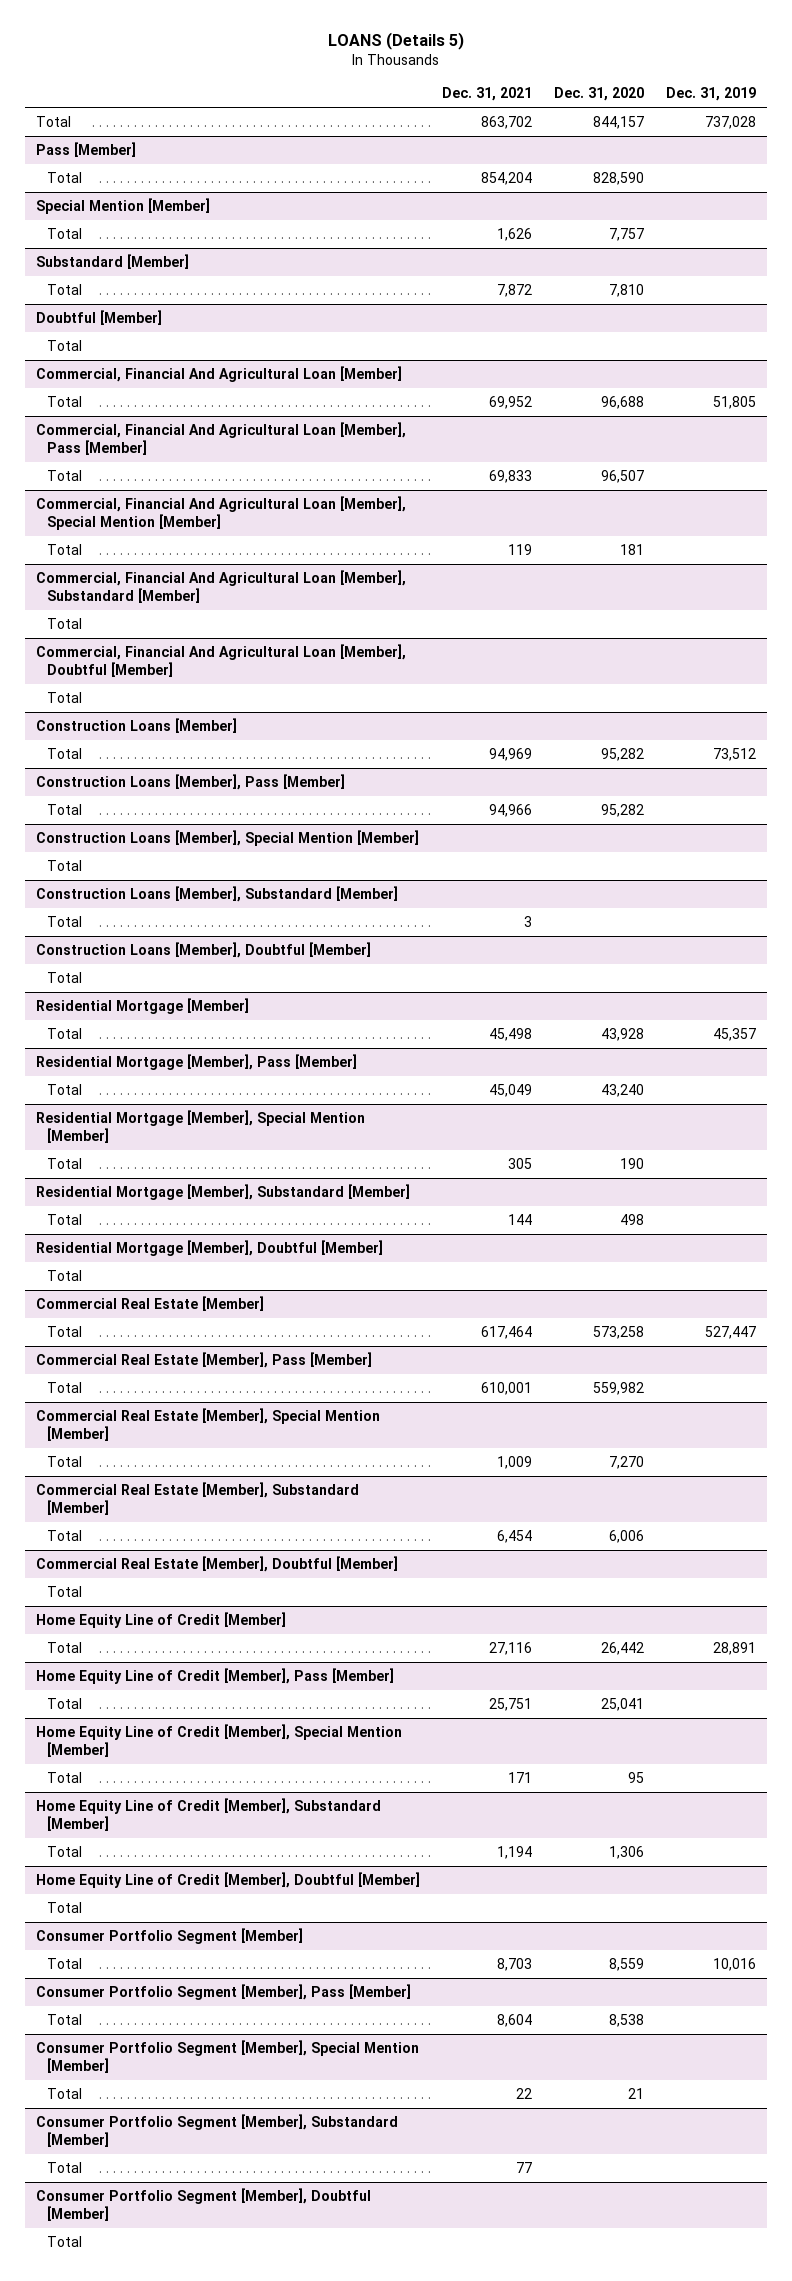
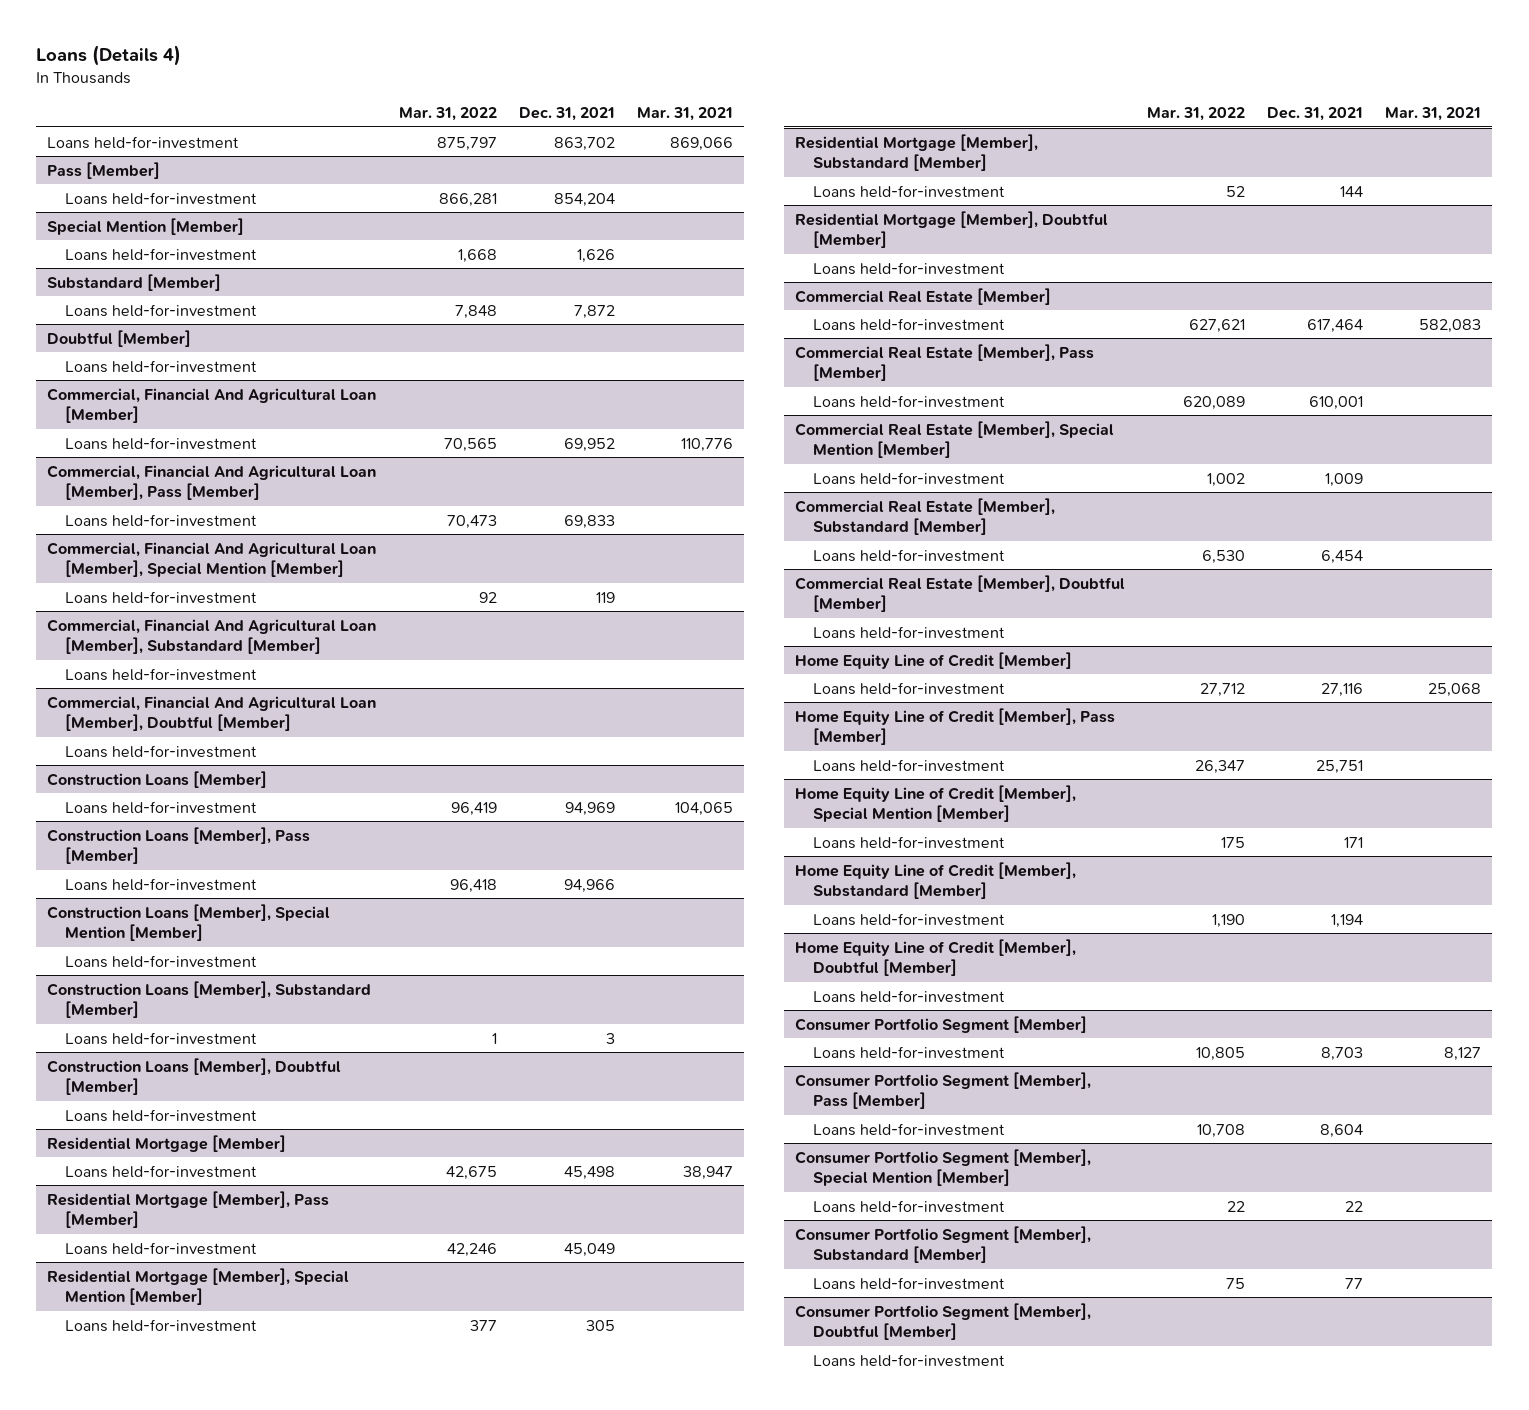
- LOANS (Details 5)
+ Loans (Details 4)
- | Dec. 31, 2021 | Dec. 31, 2020 | Dec. 31, 2019
+ | Mar. 31, 2022 | Dec. 31, 2021 | Mar. 31, 2021
- Total | 863,702 | 844,157 | 737,028
+ Loans held-for-investment | 875,797 | 863,702 | 869,066
@ Pass [Member]
- Total | 854,204 | 828,590 |
+ Loans held-for-investment | 866,281 | 854,204 |
@ Special Mention [Member]
- Total | 1,626 | 7,757 |
+ Loans held-for-investment | 1,668 | 1,626 |
@ Substandard [Member]
- Total | 7,872 | 7,810 |
+ Loans held-for-investment | 7,848 | 7,872 |
@ Doubtful [Member]
- Total
+ Loans held-for-investment
@ Commercial, Financial And Agricultural Loan [Member]
- Total | 69,952 | 96,688 | 51,805
+ Loans held-for-investment | 70,565 | 69,952 | 110,776
@ Commercial, Financial And Agricultural Loan [Member], Pass [Member]
- Total | 69,833 | 96,507 |
+ Loans held-for-investment | 70,473 | 69,833 |
@ Commercial, Financial And Agricultural Loan [Member], Special Mention [Member]
- Total | 119 | 181 |
+ Loans held-for-investment | 92 | 119 |
@ Commercial, Financial And Agricultural Loan [Member], Substandard [Member]
- Total
+ Loans held-for-investment
@ Commercial, Financial And Agricultural Loan [Member], Doubtful [Member]
- Total
+ Loans held-for-investment
@ Construction Loans [Member]
- Total | 94,969 | 95,282 | 73,512
+ Loans held-for-investment | 96,419 | 94,969 | 104,065
@ Construction Loans [Member], Pass [Member]
- Total | 94,966 | 95,282 |
+ Loans held-for-investment | 96,418 | 94,966 |
@ Construction Loans [Member], Special Mention [Member]
- Total
+ Loans held-for-investment
@ Construction Loans [Member], Substandard [Member]
- Total | 3 | |
+ Loans held-for-investment | 1 | 3 |
@ Construction Loans [Member], Doubtful [Member]
- Total
+ Loans held-for-investment
@ Residential Mortgage [Member]
- Total | 45,498 | 43,928 | 45,357
+ Loans held-for-investment | 42,675 | 45,498 | 38,947
@ Residential Mortgage [Member], Pass [Member]
- Total | 45,049 | 43,240 |
+ Loans held-for-investment | 42,246 | 45,049 |
@ Residential Mortgage [Member], Special Mention [Member]
- Total | 305 | 190 |
+ Loans held-for-investment | 377 | 305 |
@ Residential Mortgage [Member], Substandard [Member]
- Total | 144 | 498 |
+ Loans held-for-investment | 52 | 144 |
@ Residential Mortgage [Member], Doubtful [Member]
- Total
+ Loans held-for-investment
@ Commercial Real Estate [Member]
- Total | 617,464 | 573,258 | 527,447
+ Loans held-for-investment | 627,621 | 617,464 | 582,083
@ Commercial Real Estate [Member], Pass [Member]
- Total | 610,001 | 559,982 |
+ Loans held-for-investment | 620,089 | 610,001 |
@ Commercial Real Estate [Member], Special Mention [Member]
- Total | 1,009 | 7,270 |
+ Loans held-for-investment | 1,002 | 1,009 |
@ Commercial Real Estate [Member], Substandard [Member]
- Total | 6,454 | 6,006 |
+ Loans held-for-investment | 6,530 | 6,454 |
@ Commercial Real Estate [Member], Doubtful [Member]
- Total
+ Loans held-for-investment
@ Home Equity Line of Credit [Member]
- Total | 27,116 | 26,442 | 28,891
+ Loans held-for-investment | 27,712 | 27,116 | 25,068
@ Home Equity Line of Credit [Member], Pass [Member]
- Total | 25,751 | 25,041 |
+ Loans held-for-investment | 26,347 | 25,751 |
@ Home Equity Line of Credit [Member], Special Mention [Member]
- Total | 171 | 95 |
+ Loans held-for-investment | 175 | 171 |
@ Home Equity Line of Credit [Member], Substandard [Member]
- Total | 1,194 | 1,306 |
+ Loans held-for-investment | 1,190 | 1,194 |
@ Home Equity Line of Credit [Member], Doubtful [Member]
- Total
+ Loans held-for-investment
@ Consumer Portfolio Segment [Member]
- Total | 8,703 | 8,559 | 10,016
+ Loans held-for-investment | 10,805 | 8,703 | 8,127
@ Consumer Portfolio Segment [Member], Pass [Member]
- Total | 8,604 | 8,538 |
+ Loans held-for-investment | 10,708 | 8,604 |
@ Consumer Portfolio Segment [Member], Special Mention [Member]
- Total | 22 | 21 |
+ Loans held-for-investment | 22 | 22 |
@ Consumer Portfolio Segment [Member], Substandard [Member]
- Total | 77 | |
+ Loans held-for-investment | 75 | 77 |
@ Consumer Portfolio Segment [Member], Doubtful [Member]
- Total
+ Loans held-for-investment

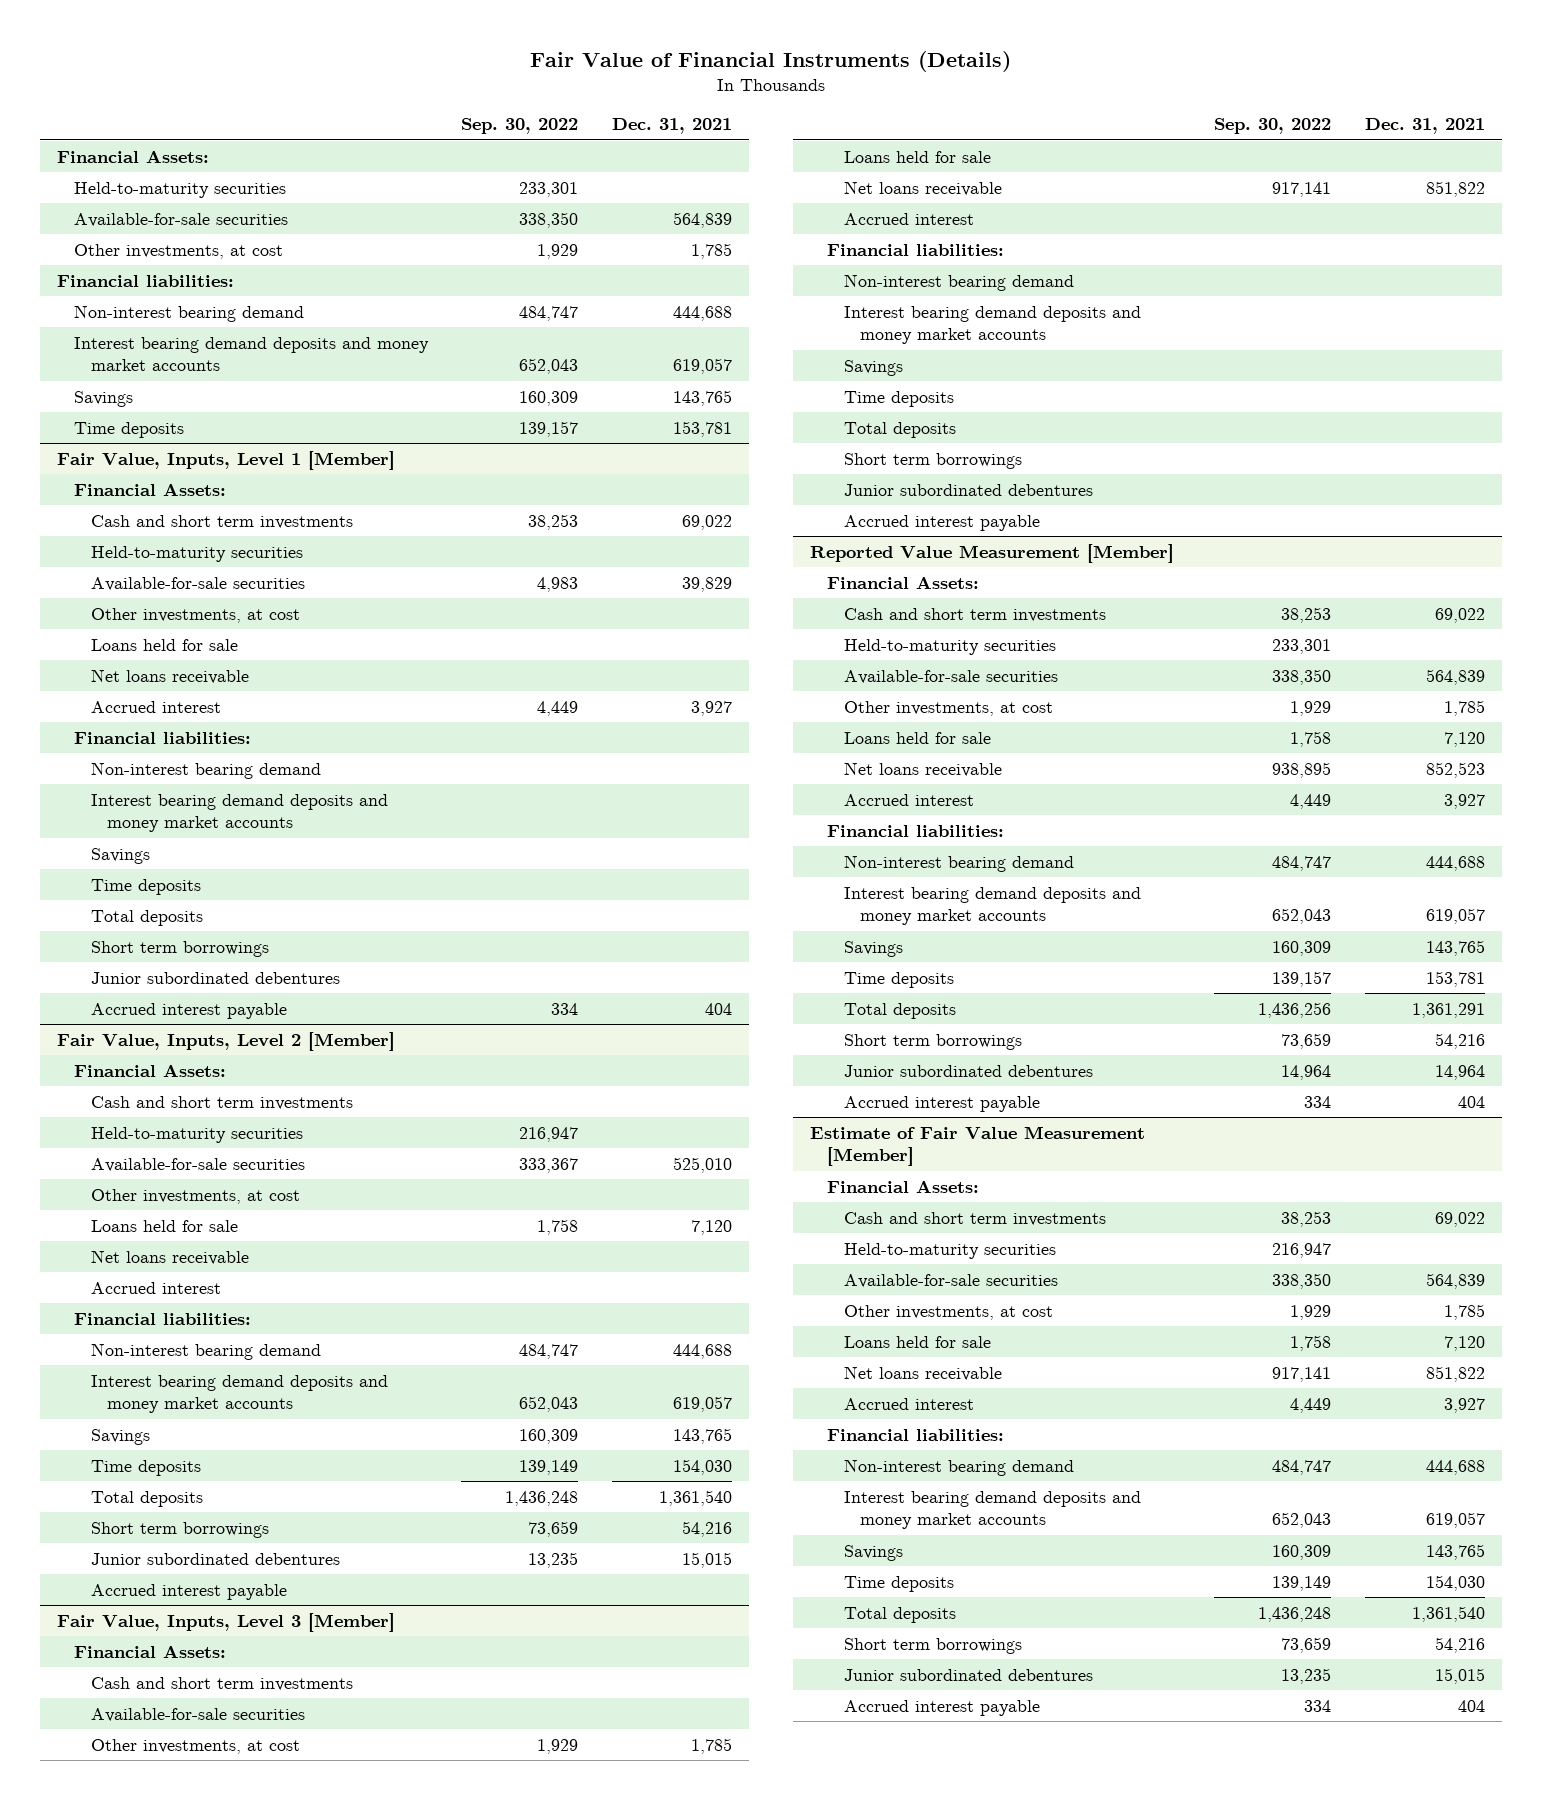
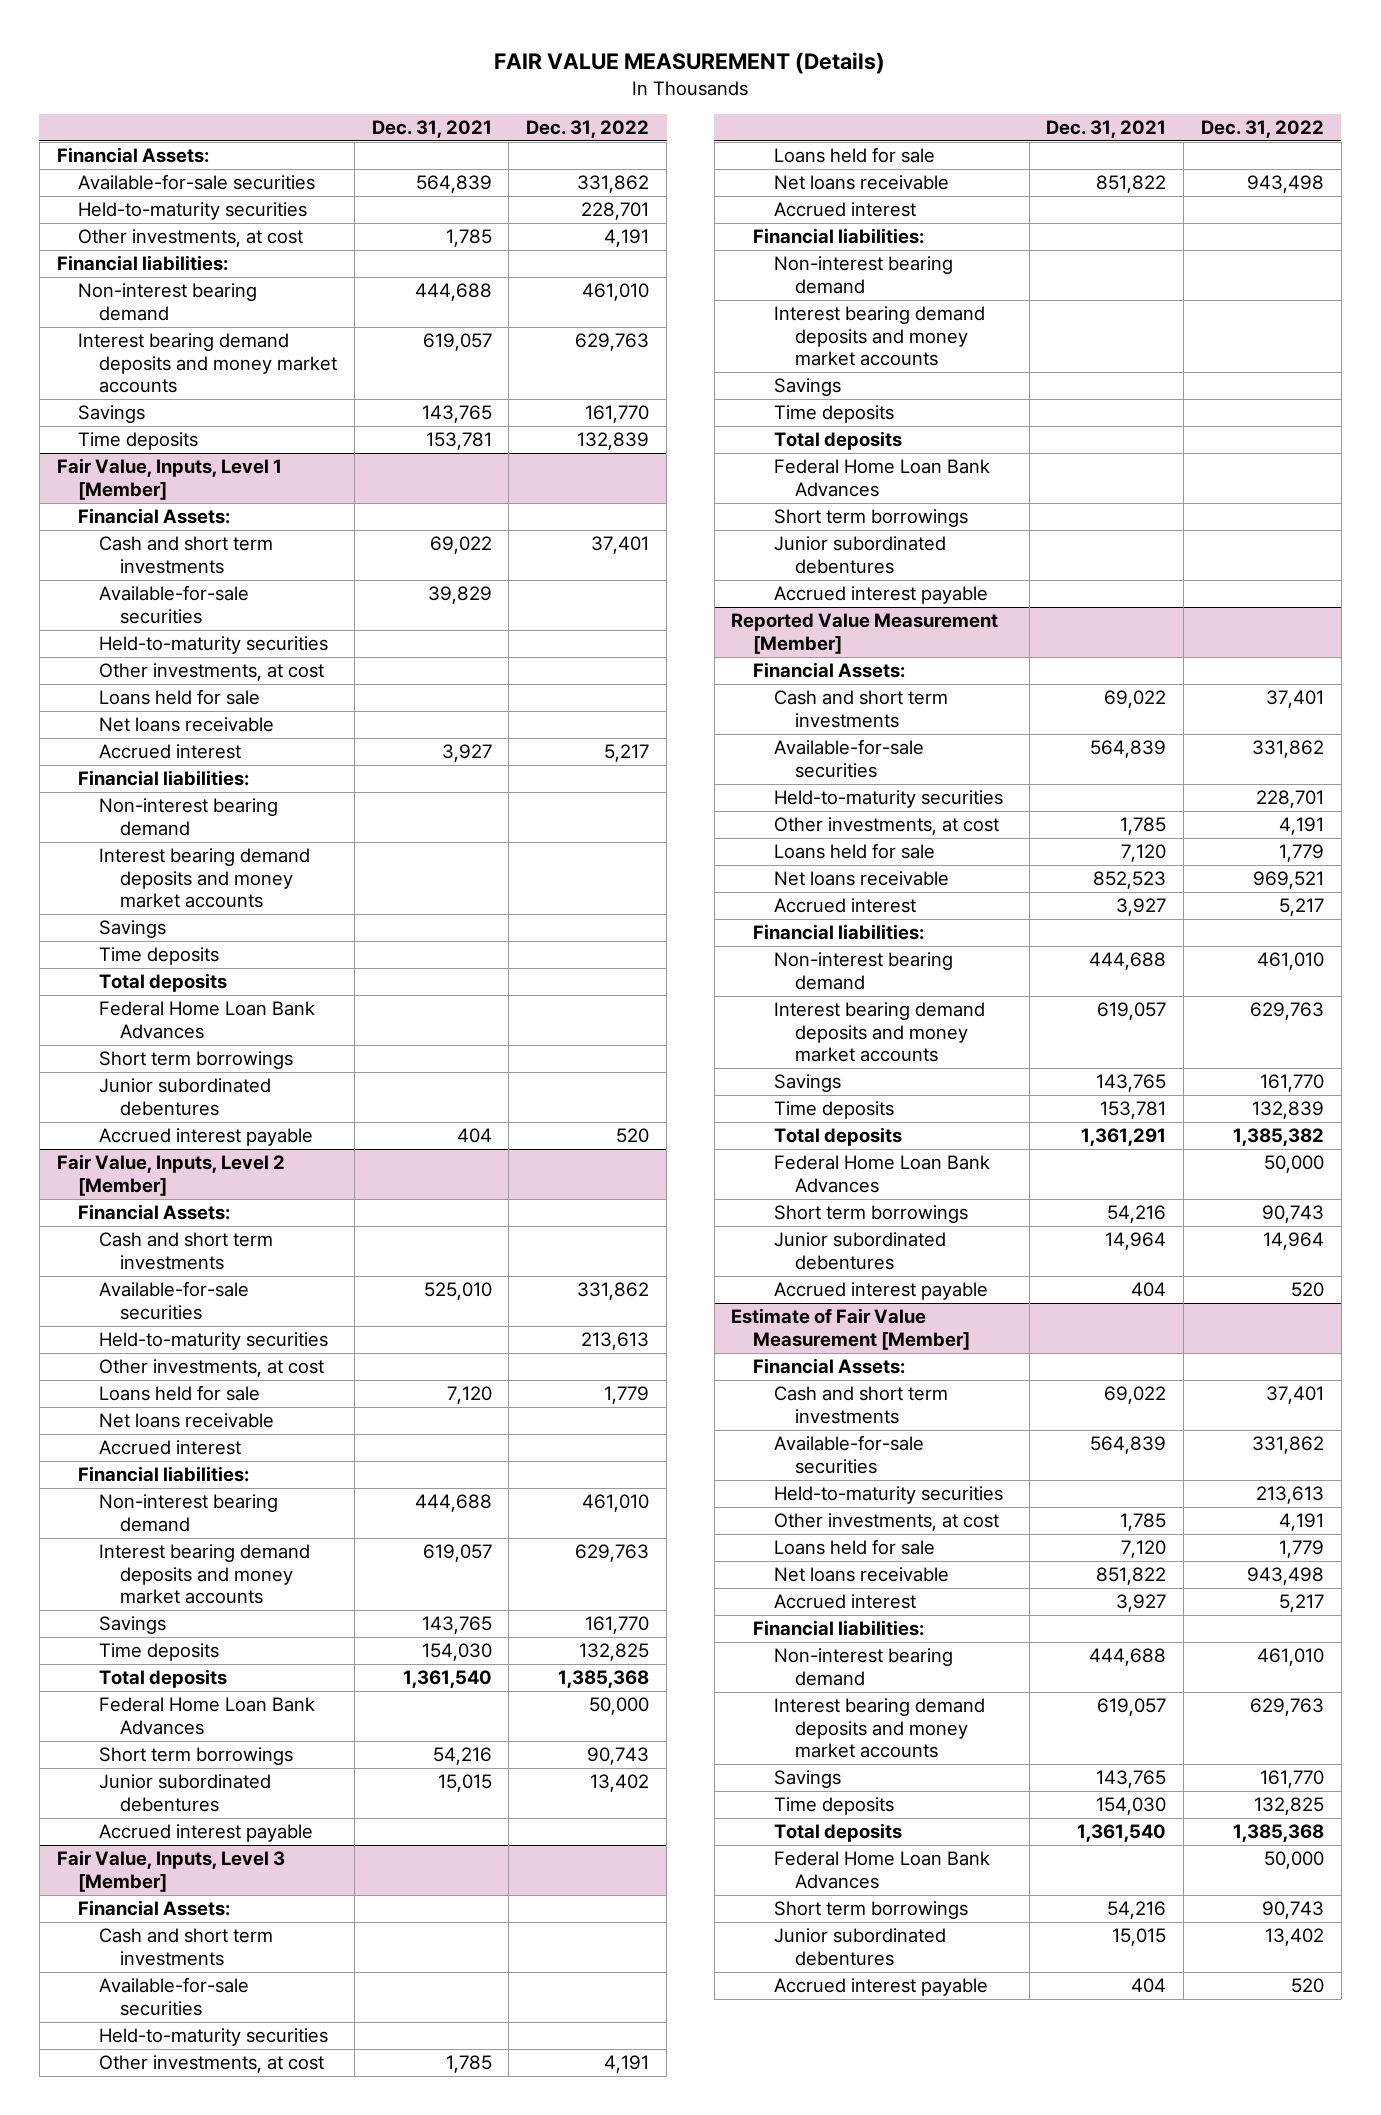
- Fair Value of Financial Instruments (Details)
+ FAIR VALUE MEASUREMENT (Details)
- | Sep. 30, 2022 | Dec. 31, 2021
+ | Dec. 31, 2021 | Dec. 31, 2022
moved down: Held-to-maturity securities | | 228,701
@ Fair Value, Inputs, Level 1 [Member]
moved down: Held-to-maturity securities
+ Federal Home Loan Bank Advances
@ Fair Value, Inputs, Level 2 [Member]
moved down: Held-to-maturity securities | | 213,613
+ Federal Home Loan Bank Advances | | 50,000
@ Fair Value, Inputs, Level 3 [Member]
+ Held-to-maturity securities
+ Federal Home Loan Bank Advances
@ Reported Value Measurement [Member]
moved down: Held-to-maturity securities | | 228,701
+ Federal Home Loan Bank Advances | | 50,000
@ Estimate of Fair Value Measurement [Member]
moved down: Held-to-maturity securities | | 213,613
+ Federal Home Loan Bank Advances | | 50,000

